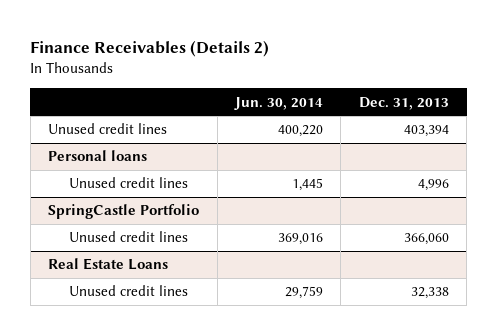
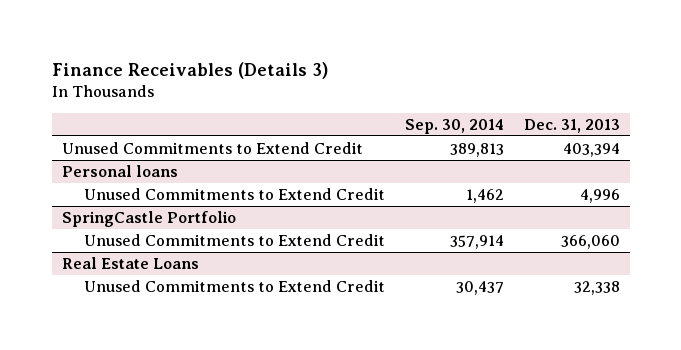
- Finance Receivables (Details 2)
+ Finance Receivables (Details 3)
- | Jun. 30, 2014 | Dec. 31, 2013
+ | Sep. 30, 2014 | Dec. 31, 2013
- Unused credit lines | 400,220 | 403,394
+ Unused Commitments to Extend Credit | 389,813 | 403,394
@ Personal loans
- Unused credit lines | 1,445 | 4,996
+ Unused Commitments to Extend Credit | 1,462 | 4,996
@ SpringCastle Portfolio
- Unused credit lines | 369,016 | 366,060
+ Unused Commitments to Extend Credit | 357,914 | 366,060
@ Real Estate Loans
- Unused credit lines | 29,759 | 32,338
+ Unused Commitments to Extend Credit | 30,437 | 32,338

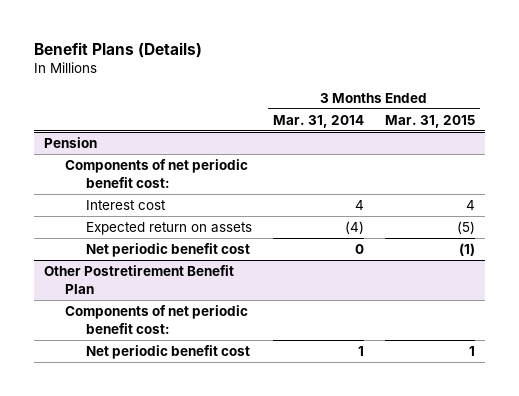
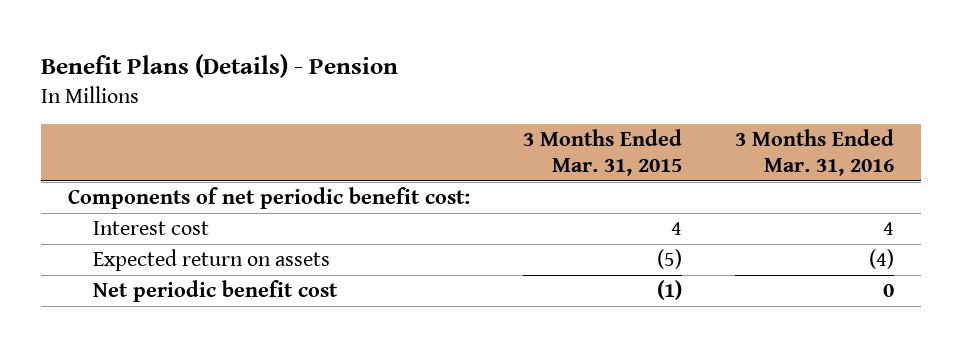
- Benefit Plans (Details)
+ Benefit Plans (Details) - Pension
- | 3 Months Ended Mar. 31, 2014 | 3 Months Ended Mar. 31, 2015
+ | 3 Months Ended Mar. 31, 2015 | 3 Months Ended Mar. 31, 2016
- Pension
- Other Postretirement Benefit Plan
- Components of net periodic benefit cost:
- Net periodic benefit cost | 1 | 1

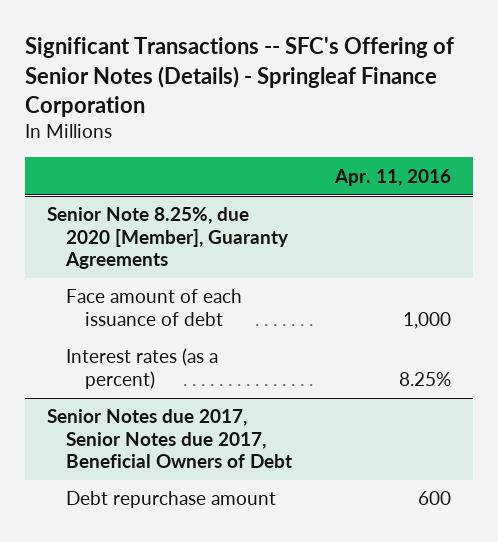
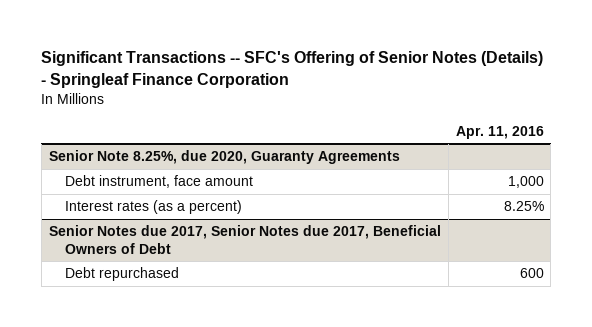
- Senior Note 8.25%, due 2020 [Member], Guaranty Agreements
- Face amount of each issuance of debt | 1,000
+ Senior Note 8.25%, due 2020, Guaranty Agreements
+ Debt instrument, face amount | 1,000
@ Senior Notes due 2017, Senior Notes due 2017, Beneficial Owners of Debt
- Debt repurchase amount | 600
+ Debt repurchased | 600

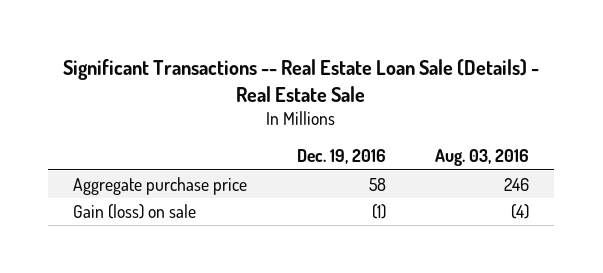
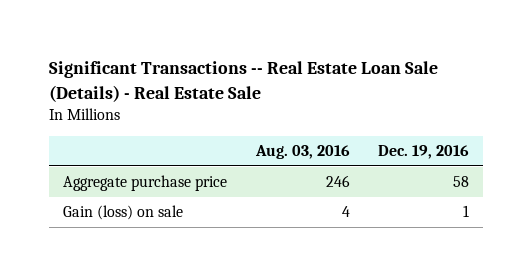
- | Dec. 19, 2016 | Aug. 03, 2016
+ | Aug. 03, 2016 | Dec. 19, 2016
- Gain (loss) on sale | (1) | (4)
+ Gain (loss) on sale | 4 | 1

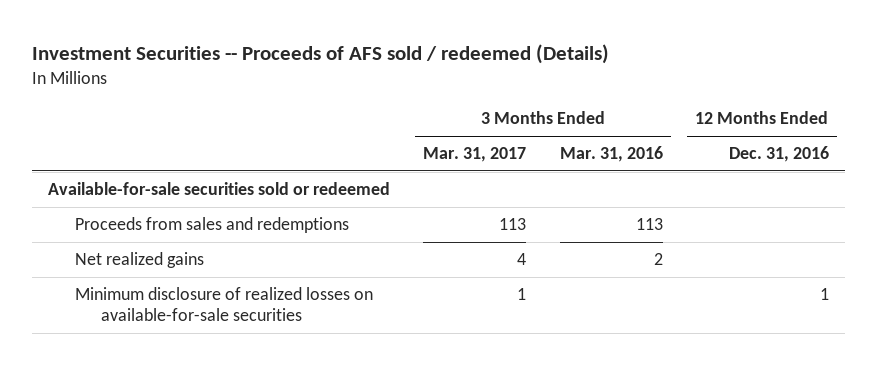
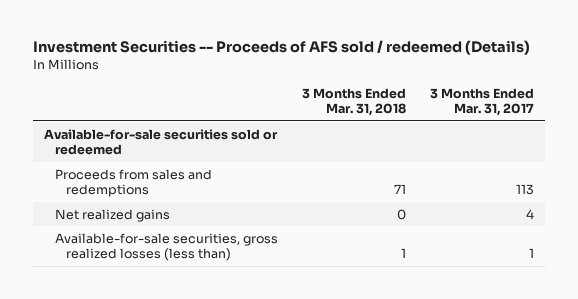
- | 3 Months Ended Mar. 31, 2017 | 3 Months Ended Mar. 31, 2016 | 12 Months Ended Dec. 31, 2016
+ | 3 Months Ended Mar. 31, 2018 | 3 Months Ended Mar. 31, 2017
- Minimum disclosure of realized losses on available-for-sale securities | 1 | | 1
+ Available-for-sale securities, gross realized losses (less than) | 1 | 1

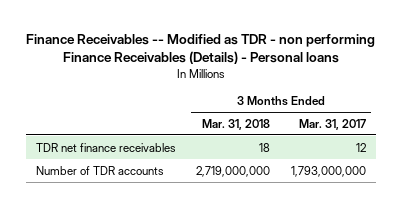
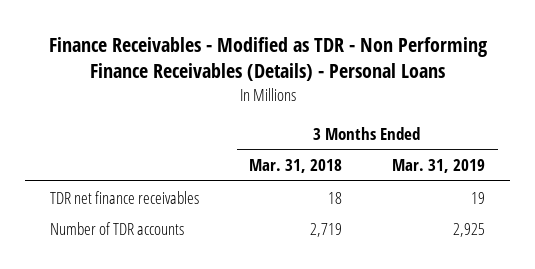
- Finance Receivables -- Modified as TDR - non performing Finance Receivables (Details) - Personal loans
+ Finance Receivables - Modified as TDR - Non Performing Finance Receivables (Details) - Personal Loans
- | 3 Months Ended Mar. 31, 2018 | 3 Months Ended Mar. 31, 2017
+ | 3 Months Ended Mar. 31, 2018 | 3 Months Ended Mar. 31, 2019
- Number of TDR accounts | 2,719,000,000 | 1,793,000,000
+ Number of TDR accounts | 2,719 | 2,925

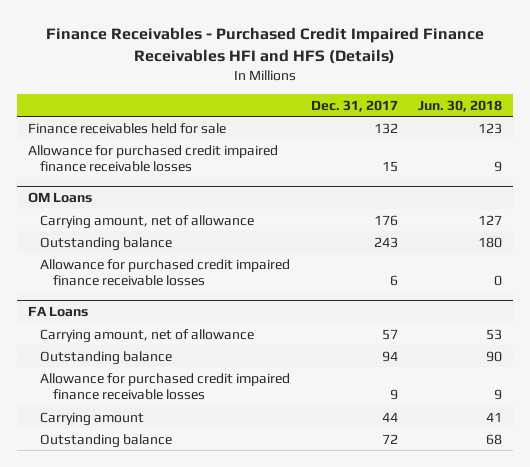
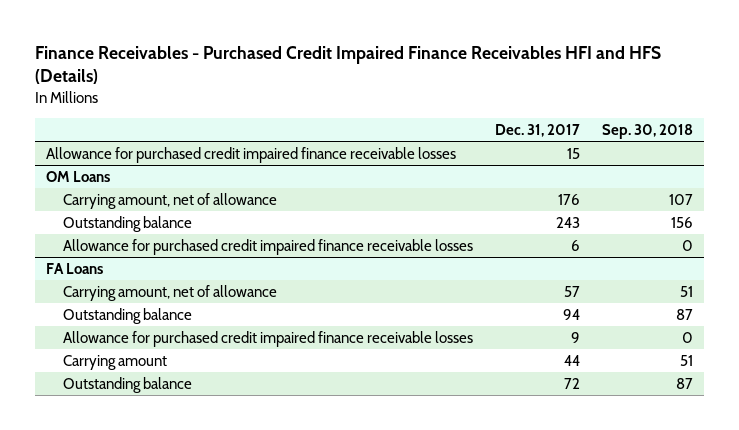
- | Dec. 31, 2017 | Jun. 30, 2018
+ | Dec. 31, 2017 | Sep. 30, 2018
- Finance receivables held for sale | 132 | 123

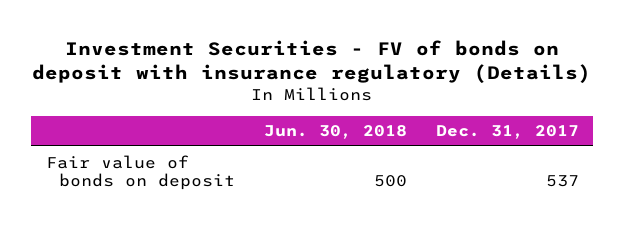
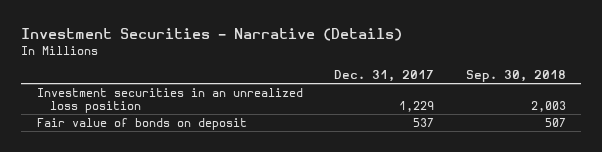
- Investment Securities - FV of bonds on deposit with insurance regulatory (Details)
+ Investment Securities - Narrative (Details)
- | Jun. 30, 2018 | Dec. 31, 2017
+ | Dec. 31, 2017 | Sep. 30, 2018
+ Investment securities in an unrealized loss position | 1,229 | 2,003

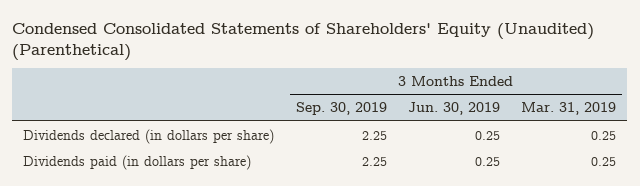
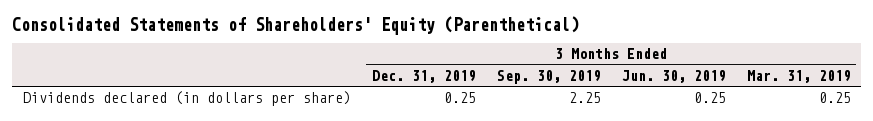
- Condensed Consolidated Statements of Shareholders' Equity (Unaudited) (Parenthetical)
+ Consolidated Statements of Shareholders' Equity (Parenthetical)
- | 3 Months Ended Sep. 30, 2019 | 3 Months Ended Jun. 30, 2019 | 3 Months Ended Mar. 31, 2019
+ | 3 Months Ended Dec. 31, 2019 | 3 Months Ended Sep. 30, 2019 | 3 Months Ended Jun. 30, 2019 | 3 Months Ended Mar. 31, 2019
- Dividends paid (in dollars per share) | 2.25 | 0.25 | 0.25

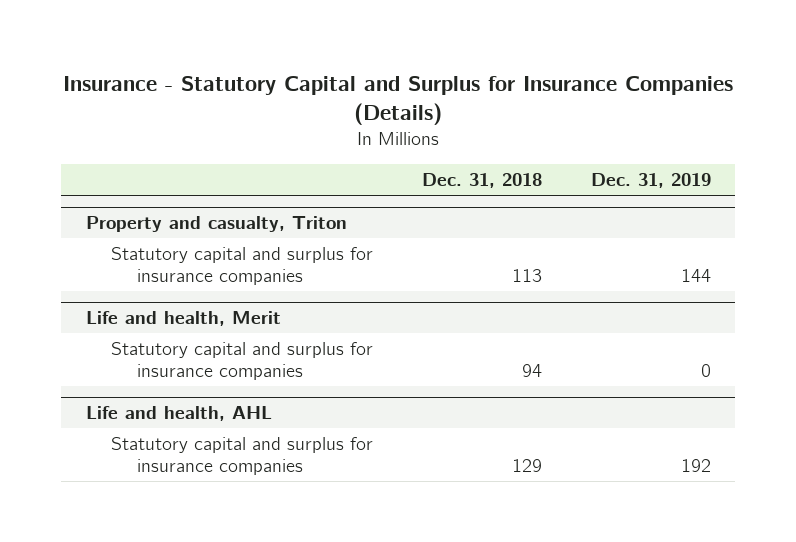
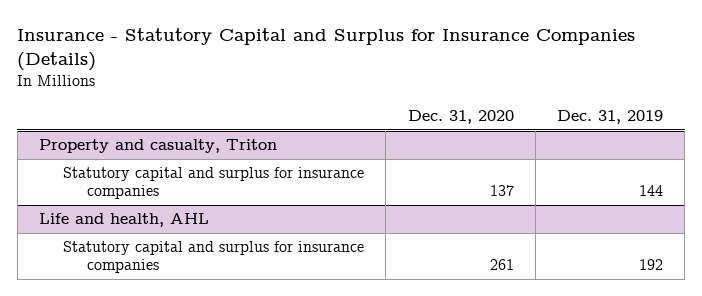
- | Dec. 31, 2018 | Dec. 31, 2019
+ | Dec. 31, 2020 | Dec. 31, 2019
- Life and health, Merit
- Statutory capital and surplus for insurance companies | 94 | 0

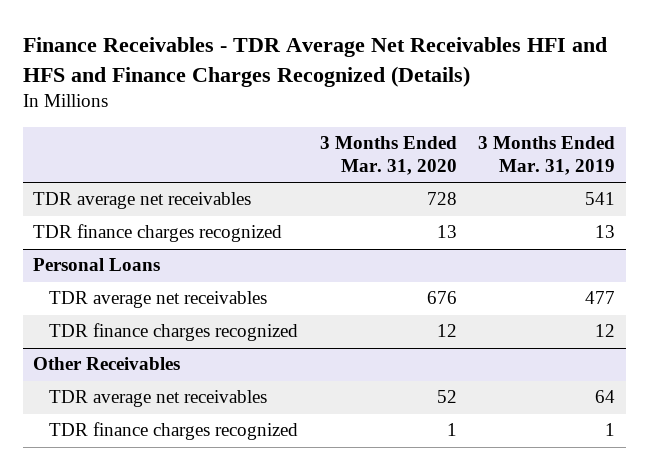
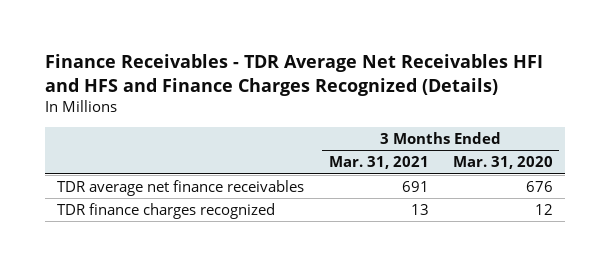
- | 3 Months Ended Mar. 31, 2020 | 3 Months Ended Mar. 31, 2019
+ | 3 Months Ended Mar. 31, 2021 | 3 Months Ended Mar. 31, 2020
- TDR average net receivables | 728 | 541
- TDR finance charges recognized | 13 | 13
- Personal Loans
- TDR average net receivables | 676 | 477
+ TDR average net finance receivables | 691 | 676
- Other Receivables
- TDR average net receivables | 52 | 64
- TDR finance charges recognized | 1 | 1

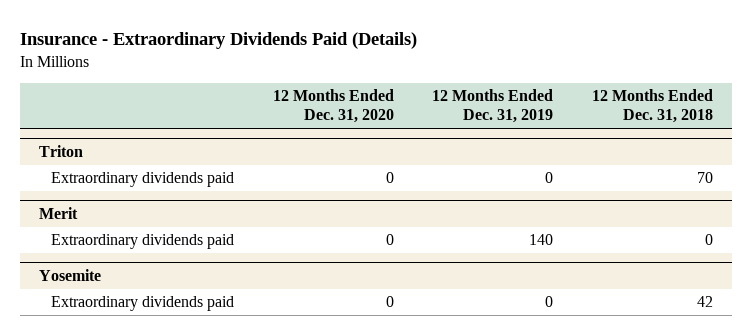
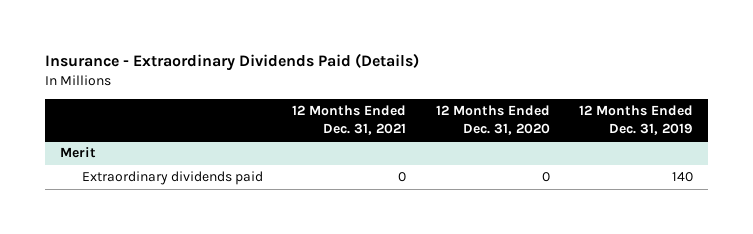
- | 12 Months Ended Dec. 31, 2020 | 12 Months Ended Dec. 31, 2019 | 12 Months Ended Dec. 31, 2018
+ | 12 Months Ended Dec. 31, 2021 | 12 Months Ended Dec. 31, 2020 | 12 Months Ended Dec. 31, 2019
- Triton
- Extraordinary dividends paid | 0 | 0 | 70
- Yosemite
- Extraordinary dividends paid | 0 | 0 | 42

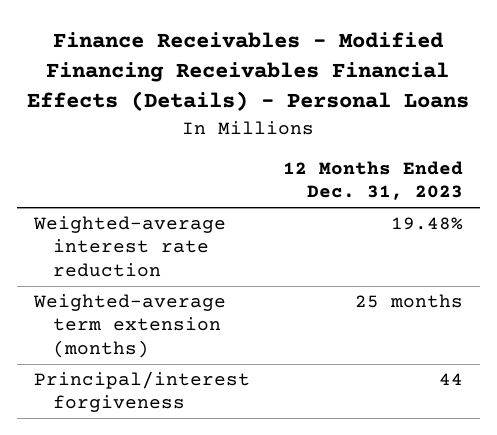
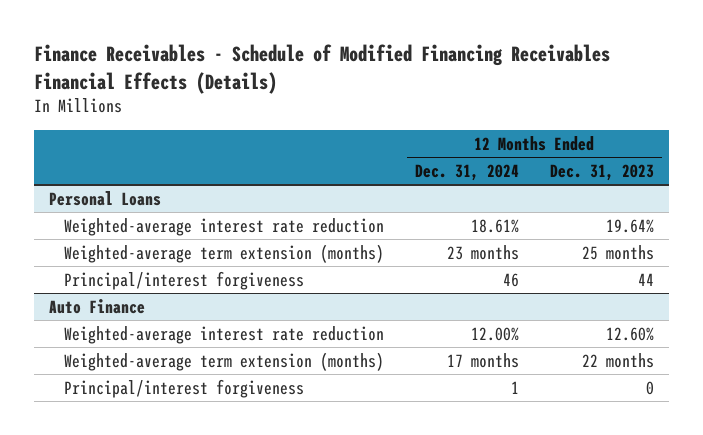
- Finance Receivables - Modified Financing Receivables Financial Effects (Details) - Personal Loans
+ Finance Receivables - Schedule of Modified Financing Receivables Financial Effects (Details)
- | 12 Months Ended Dec. 31, 2023
+ | 12 Months Ended Dec. 31, 2024 | 12 Months Ended Dec. 31, 2023
- Weighted-average interest rate reduction | 19.48%
+ Personal Loans
+ Weighted-average interest rate reduction | 18.61% | 19.64%
+ Auto Finance
+ Weighted-average interest rate reduction | 12.00% | 12.60%
+ Weighted-average term extension (months) | 17 months | 22 months
+ Principal/interest forgiveness | 1 | 0

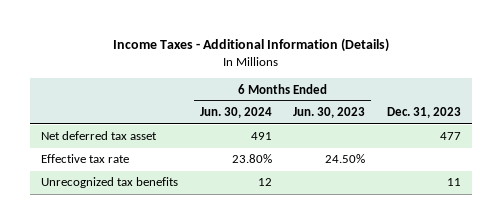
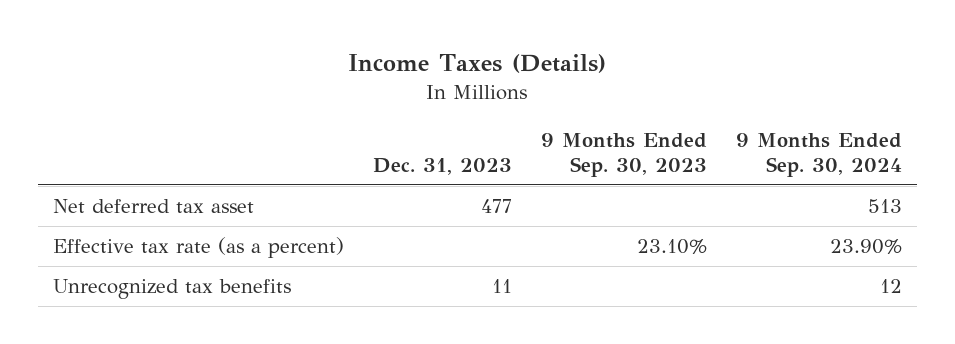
- Income Taxes - Additional Information (Details)
+ Income Taxes (Details)
- | 6 Months Ended Jun. 30, 2024 | 6 Months Ended Jun. 30, 2023 | Dec. 31, 2023
+ | Dec. 31, 2023 | 9 Months Ended Sep. 30, 2023 | 9 Months Ended Sep. 30, 2024
- Effective tax rate | 23.80% | 24.50% |
+ Effective tax rate (as a percent) | | 23.10% | 23.90%

